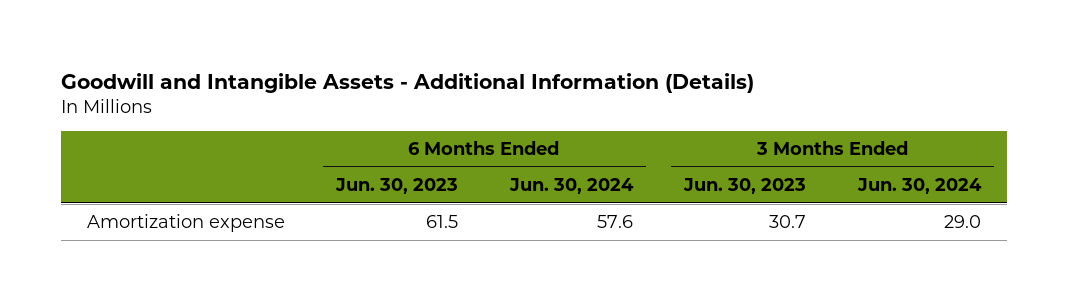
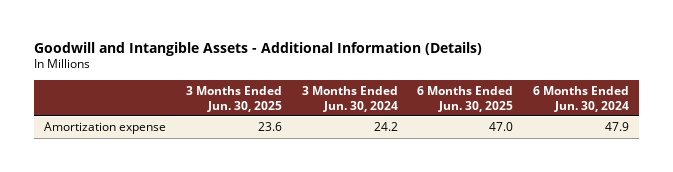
- | 6 Months Ended Jun. 30, 2023 | 6 Months Ended Jun. 30, 2024 | 3 Months Ended Jun. 30, 2023 | 3 Months Ended Jun. 30, 2024
+ | 3 Months Ended Jun. 30, 2025 | 3 Months Ended Jun. 30, 2024 | 6 Months Ended Jun. 30, 2025 | 6 Months Ended Jun. 30, 2024
- Amortization expense | 61.5 | 57.6 | 30.7 | 29.0
+ Amortization expense | 23.6 | 24.2 | 47.0 | 47.9

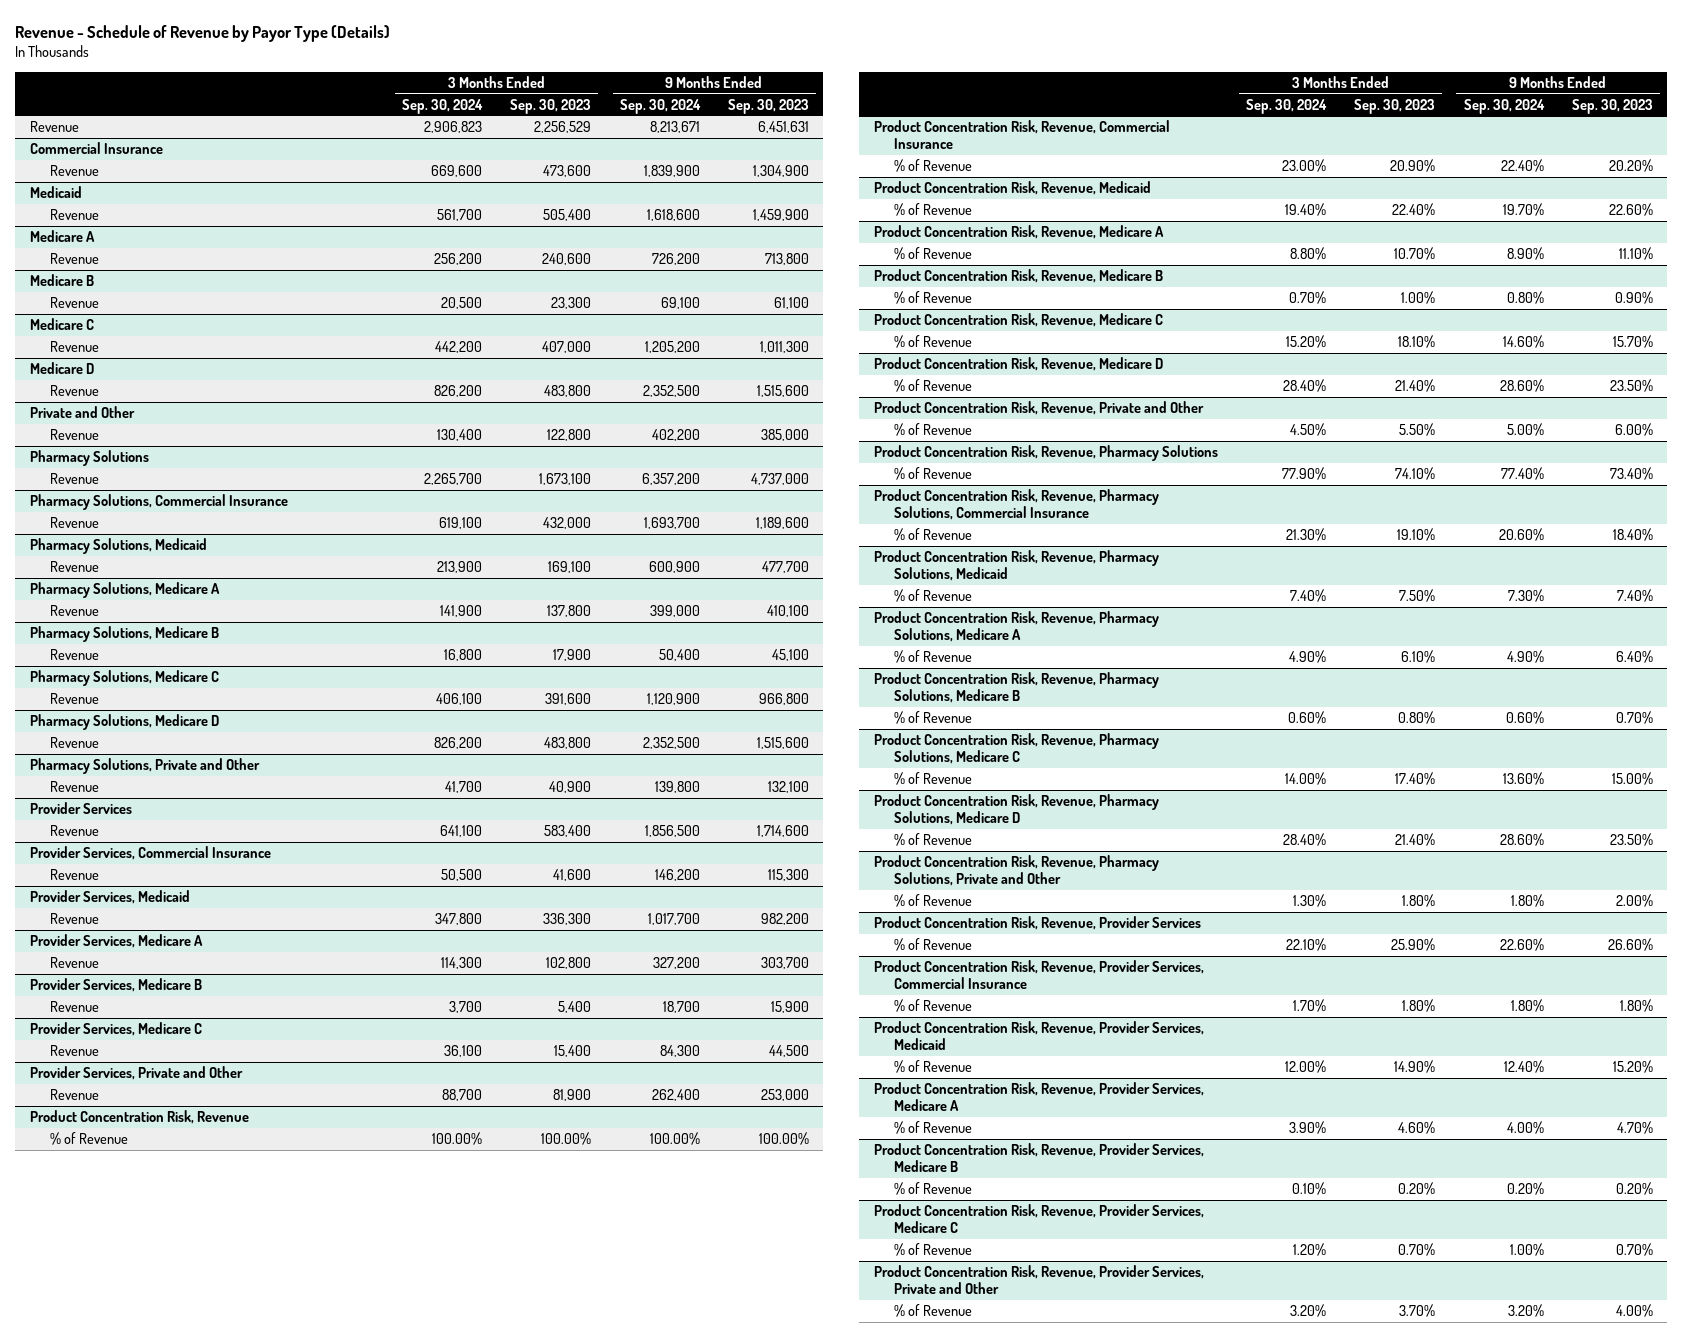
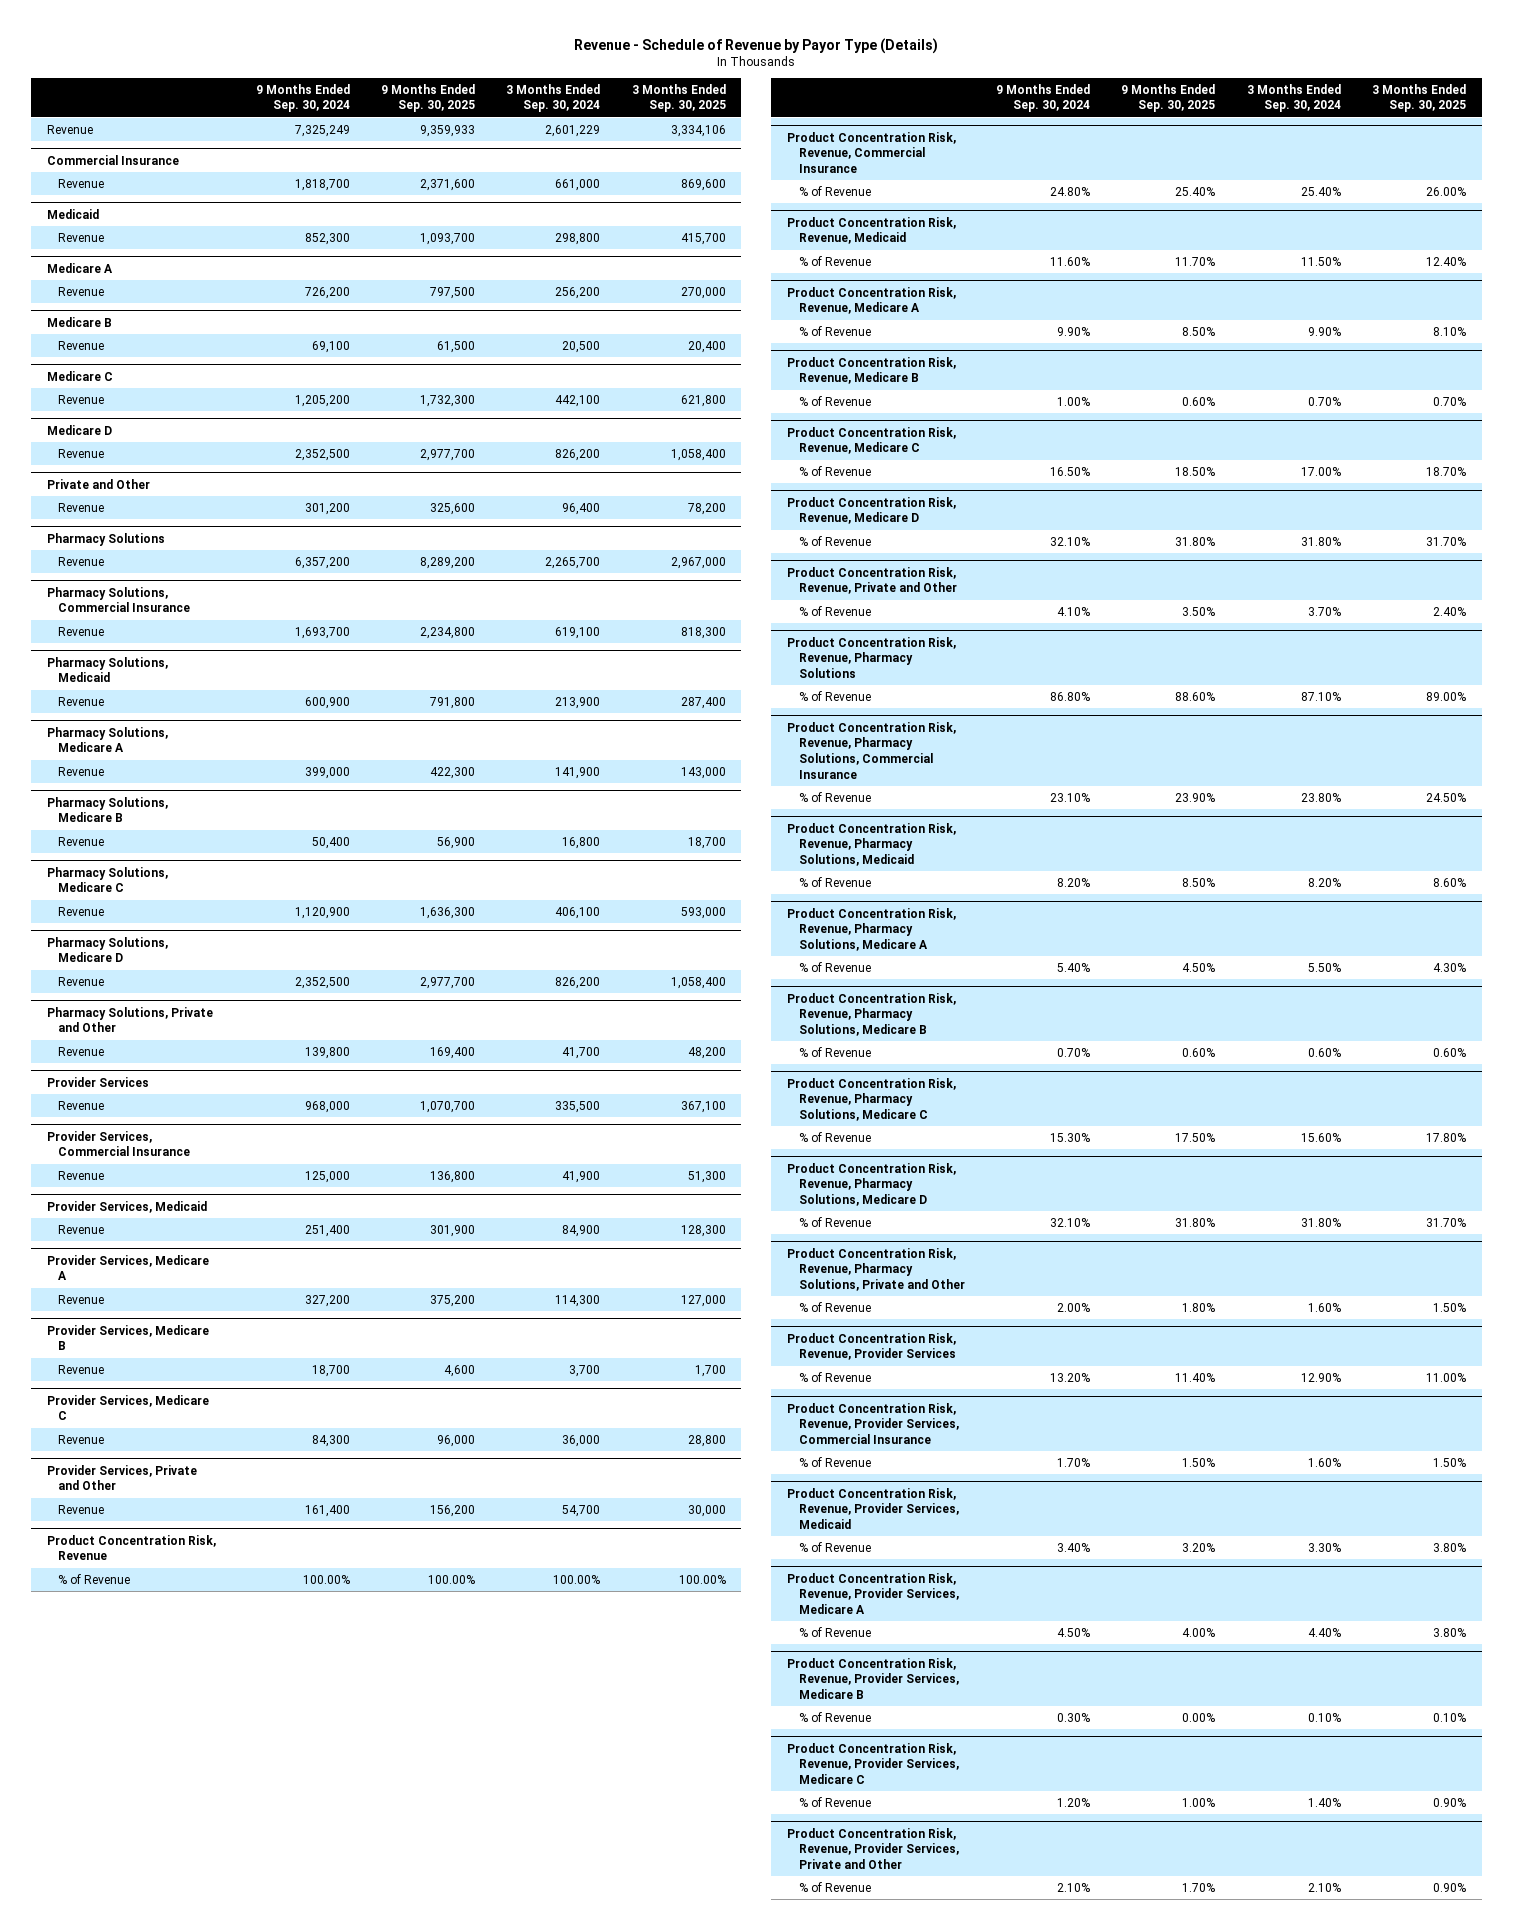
- | 3 Months Ended Sep. 30, 2024 | 3 Months Ended Sep. 30, 2023 | 9 Months Ended Sep. 30, 2024 | 9 Months Ended Sep. 30, 2023
+ | 9 Months Ended Sep. 30, 2024 | 9 Months Ended Sep. 30, 2025 | 3 Months Ended Sep. 30, 2024 | 3 Months Ended Sep. 30, 2025
- Revenue | 2,906,823 | 2,256,529 | 8,213,671 | 6,451,631
+ Revenue | 7,325,249 | 9,359,933 | 2,601,229 | 3,334,106
@ Commercial Insurance
- Revenue | 669,600 | 473,600 | 1,839,900 | 1,304,900
+ Revenue | 1,818,700 | 2,371,600 | 661,000 | 869,600
@ Medicaid
- Revenue | 561,700 | 505,400 | 1,618,600 | 1,459,900
+ Revenue | 852,300 | 1,093,700 | 298,800 | 415,700
@ Medicare C
- Revenue | 442,200 | 407,000 | 1,205,200 | 1,011,300
+ Revenue | 1,205,200 | 1,732,300 | 442,100 | 621,800
@ Private and Other
- Revenue | 130,400 | 122,800 | 402,200 | 385,000
+ Revenue | 301,200 | 325,600 | 96,400 | 78,200
@ Provider Services
- Revenue | 641,100 | 583,400 | 1,856,500 | 1,714,600
+ Revenue | 968,000 | 1,070,700 | 335,500 | 367,100
@ Provider Services, Commercial Insurance
- Revenue | 50,500 | 41,600 | 146,200 | 115,300
+ Revenue | 125,000 | 136,800 | 41,900 | 51,300
@ Provider Services, Medicaid
- Revenue | 347,800 | 336,300 | 1,017,700 | 982,200
+ Revenue | 251,400 | 301,900 | 84,900 | 128,300
@ Provider Services, Medicare C
- Revenue | 36,100 | 15,400 | 84,300 | 44,500
+ Revenue | 84,300 | 96,000 | 36,000 | 28,800
@ Provider Services, Private and Other
- Revenue | 88,700 | 81,900 | 262,400 | 253,000
+ Revenue | 161,400 | 156,200 | 54,700 | 30,000
@ Product Concentration Risk, Revenue, Commercial Insurance
- % of Revenue | 23.00% | 20.90% | 22.40% | 20.20%
+ % of Revenue | 24.80% | 25.40% | 25.40% | 26.00%
@ Product Concentration Risk, Revenue, Medicaid
- % of Revenue | 19.40% | 22.40% | 19.70% | 22.60%
+ % of Revenue | 11.60% | 11.70% | 11.50% | 12.40%
@ Product Concentration Risk, Revenue, Medicare A
- % of Revenue | 8.80% | 10.70% | 8.90% | 11.10%
+ % of Revenue | 9.90% | 8.50% | 9.90% | 8.10%
@ Product Concentration Risk, Revenue, Medicare B
- % of Revenue | 0.70% | 1.00% | 0.80% | 0.90%
+ % of Revenue | 1.00% | 0.60% | 0.70% | 0.70%
@ Product Concentration Risk, Revenue, Medicare C
- % of Revenue | 15.20% | 18.10% | 14.60% | 15.70%
+ % of Revenue | 16.50% | 18.50% | 17.00% | 18.70%
@ Product Concentration Risk, Revenue, Medicare D
- % of Revenue | 28.40% | 21.40% | 28.60% | 23.50%
+ % of Revenue | 32.10% | 31.80% | 31.80% | 31.70%
@ Product Concentration Risk, Revenue, Private and Other
- % of Revenue | 4.50% | 5.50% | 5.00% | 6.00%
+ % of Revenue | 4.10% | 3.50% | 3.70% | 2.40%
@ Product Concentration Risk, Revenue, Pharmacy Solutions
- % of Revenue | 77.90% | 74.10% | 77.40% | 73.40%
+ % of Revenue | 86.80% | 88.60% | 87.10% | 89.00%
@ Product Concentration Risk, Revenue, Pharmacy Solutions, Commercial Insurance
- % of Revenue | 21.30% | 19.10% | 20.60% | 18.40%
+ % of Revenue | 23.10% | 23.90% | 23.80% | 24.50%
@ Product Concentration Risk, Revenue, Pharmacy Solutions, Medicaid
- % of Revenue | 7.40% | 7.50% | 7.30% | 7.40%
+ % of Revenue | 8.20% | 8.50% | 8.20% | 8.60%
@ Product Concentration Risk, Revenue, Pharmacy Solutions, Medicare A
- % of Revenue | 4.90% | 6.10% | 4.90% | 6.40%
+ % of Revenue | 5.40% | 4.50% | 5.50% | 4.30%
@ Product Concentration Risk, Revenue, Pharmacy Solutions, Medicare B
- % of Revenue | 0.60% | 0.80% | 0.60% | 0.70%
+ % of Revenue | 0.70% | 0.60% | 0.60% | 0.60%
@ Product Concentration Risk, Revenue, Pharmacy Solutions, Medicare C
- % of Revenue | 14.00% | 17.40% | 13.60% | 15.00%
+ % of Revenue | 15.30% | 17.50% | 15.60% | 17.80%
@ Product Concentration Risk, Revenue, Pharmacy Solutions, Medicare D
- % of Revenue | 28.40% | 21.40% | 28.60% | 23.50%
+ % of Revenue | 32.10% | 31.80% | 31.80% | 31.70%
@ Product Concentration Risk, Revenue, Pharmacy Solutions, Private and Other
- % of Revenue | 1.30% | 1.80% | 1.80% | 2.00%
+ % of Revenue | 2.00% | 1.80% | 1.60% | 1.50%
@ Product Concentration Risk, Revenue, Provider Services
- % of Revenue | 22.10% | 25.90% | 22.60% | 26.60%
+ % of Revenue | 13.20% | 11.40% | 12.90% | 11.00%
@ Product Concentration Risk, Revenue, Provider Services, Commercial Insurance
- % of Revenue | 1.70% | 1.80% | 1.80% | 1.80%
+ % of Revenue | 1.70% | 1.50% | 1.60% | 1.50%
@ Product Concentration Risk, Revenue, Provider Services, Medicaid
- % of Revenue | 12.00% | 14.90% | 12.40% | 15.20%
+ % of Revenue | 3.40% | 3.20% | 3.30% | 3.80%
@ Product Concentration Risk, Revenue, Provider Services, Medicare A
- % of Revenue | 3.90% | 4.60% | 4.00% | 4.70%
+ % of Revenue | 4.50% | 4.00% | 4.40% | 3.80%
@ Product Concentration Risk, Revenue, Provider Services, Medicare B
- % of Revenue | 0.10% | 0.20% | 0.20% | 0.20%
+ % of Revenue | 0.30% | 0.00% | 0.10% | 0.10%
@ Product Concentration Risk, Revenue, Provider Services, Medicare C
- % of Revenue | 1.20% | 0.70% | 1.00% | 0.70%
+ % of Revenue | 1.20% | 1.00% | 1.40% | 0.90%
@ Product Concentration Risk, Revenue, Provider Services, Private and Other
- % of Revenue | 3.20% | 3.70% | 3.20% | 4.00%
+ % of Revenue | 2.10% | 1.70% | 2.10% | 0.90%

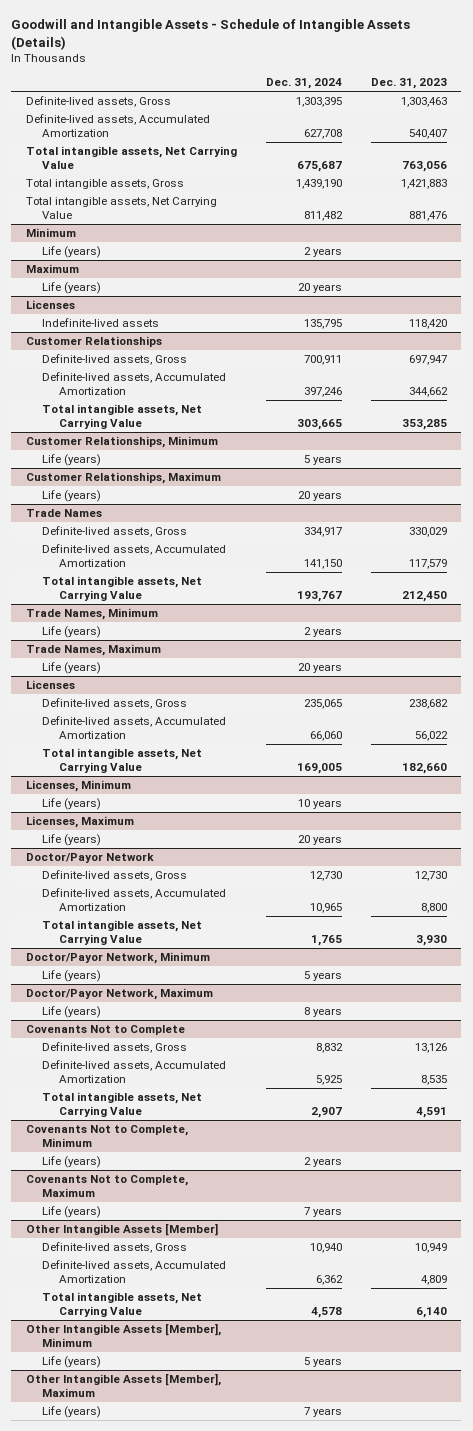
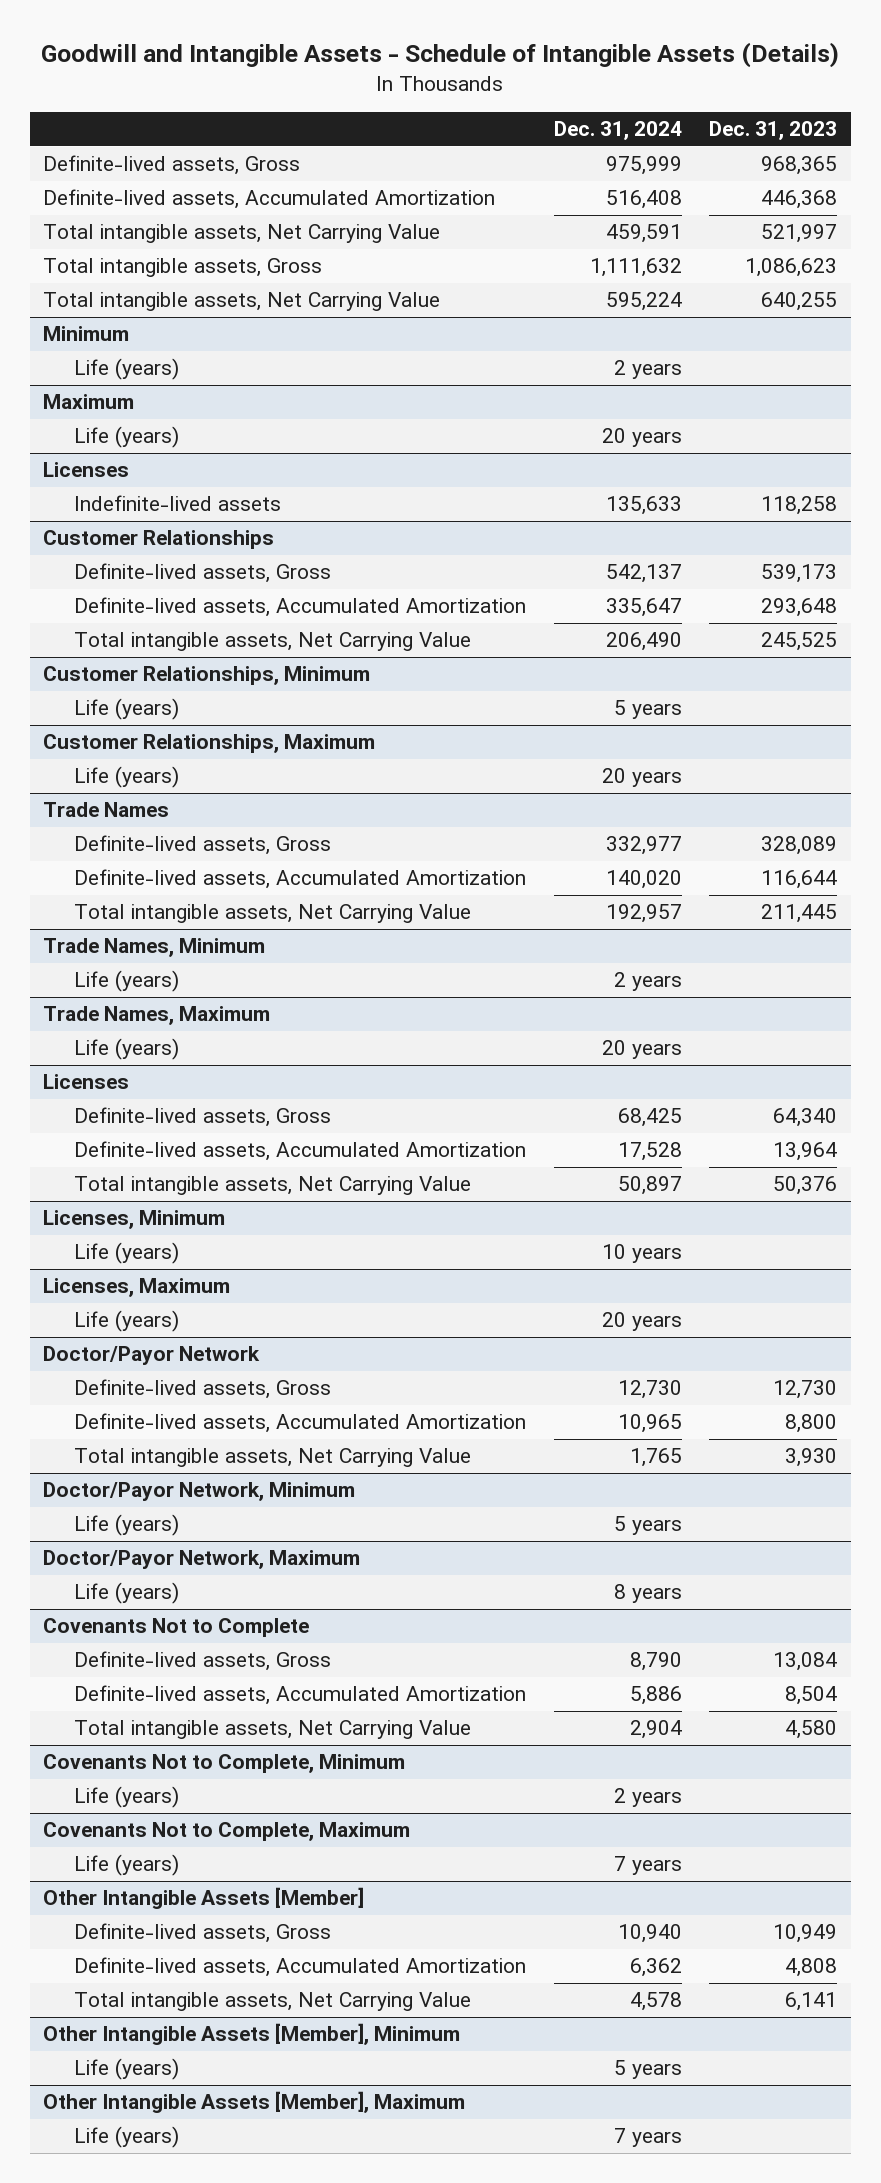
- Definite-lived assets, Gross | 1,303,395 | 1,303,463
- Definite-lived assets, Accumulated Amortization | 627,708 | 540,407
- Total intangible assets, Net Carrying Value | 675,687 | 763,056
- Total intangible assets, Gross | 1,439,190 | 1,421,883
- Total intangible assets, Net Carrying Value | 811,482 | 881,476
+ Definite-lived assets, Gross | 975,999 | 968,365
+ Definite-lived assets, Accumulated Amortization | 516,408 | 446,368
+ Total intangible assets, Net Carrying Value | 459,591 | 521,997
+ Total intangible assets, Gross | 1,111,632 | 1,086,623
+ Total intangible assets, Net Carrying Value | 595,224 | 640,255
@ Licenses
- Indefinite-lived assets | 135,795 | 118,420
+ Indefinite-lived assets | 135,633 | 118,258
@ Customer Relationships
- Definite-lived assets, Gross | 700,911 | 697,947
- Definite-lived assets, Accumulated Amortization | 397,246 | 344,662
- Total intangible assets, Net Carrying Value | 303,665 | 353,285
+ Definite-lived assets, Gross | 542,137 | 539,173
+ Definite-lived assets, Accumulated Amortization | 335,647 | 293,648
+ Total intangible assets, Net Carrying Value | 206,490 | 245,525
@ Trade Names
- Definite-lived assets, Gross | 334,917 | 330,029
- Definite-lived assets, Accumulated Amortization | 141,150 | 117,579
- Total intangible assets, Net Carrying Value | 193,767 | 212,450
+ Definite-lived assets, Gross | 332,977 | 328,089
+ Definite-lived assets, Accumulated Amortization | 140,020 | 116,644
+ Total intangible assets, Net Carrying Value | 192,957 | 211,445
@ Licenses
- Definite-lived assets, Gross | 235,065 | 238,682
- Definite-lived assets, Accumulated Amortization | 66,060 | 56,022
- Total intangible assets, Net Carrying Value | 169,005 | 182,660
+ Definite-lived assets, Gross | 68,425 | 64,340
+ Definite-lived assets, Accumulated Amortization | 17,528 | 13,964
+ Total intangible assets, Net Carrying Value | 50,897 | 50,376
@ Covenants Not to Complete
- Definite-lived assets, Gross | 8,832 | 13,126
- Definite-lived assets, Accumulated Amortization | 5,925 | 8,535
- Total intangible assets, Net Carrying Value | 2,907 | 4,591
+ Definite-lived assets, Gross | 8,790 | 13,084
+ Definite-lived assets, Accumulated Amortization | 5,886 | 8,504
+ Total intangible assets, Net Carrying Value | 2,904 | 4,580
@ Other Intangible Assets [Member]
- Definite-lived assets, Accumulated Amortization | 6,362 | 4,809
- Total intangible assets, Net Carrying Value | 4,578 | 6,140
+ Definite-lived assets, Accumulated Amortization | 6,362 | 4,808
+ Total intangible assets, Net Carrying Value | 4,578 | 6,141

